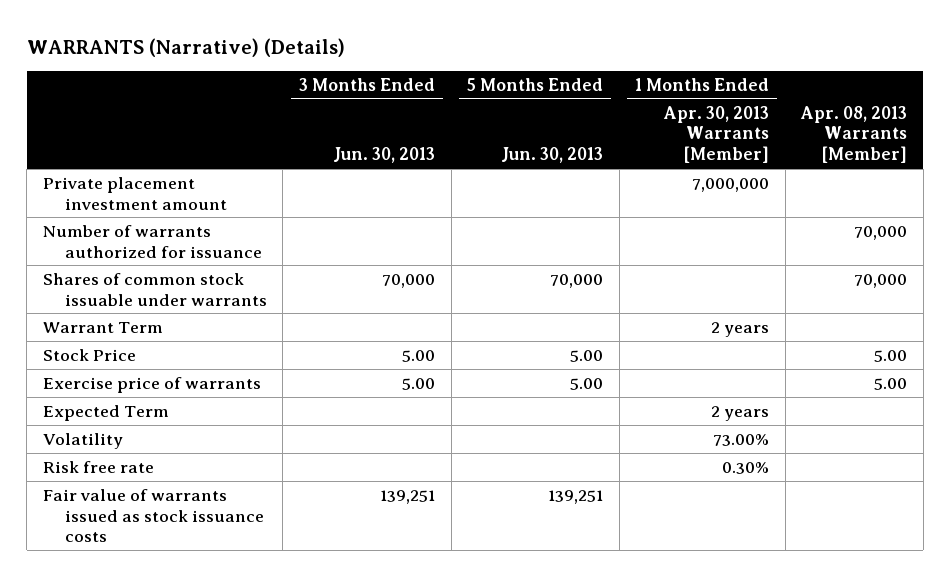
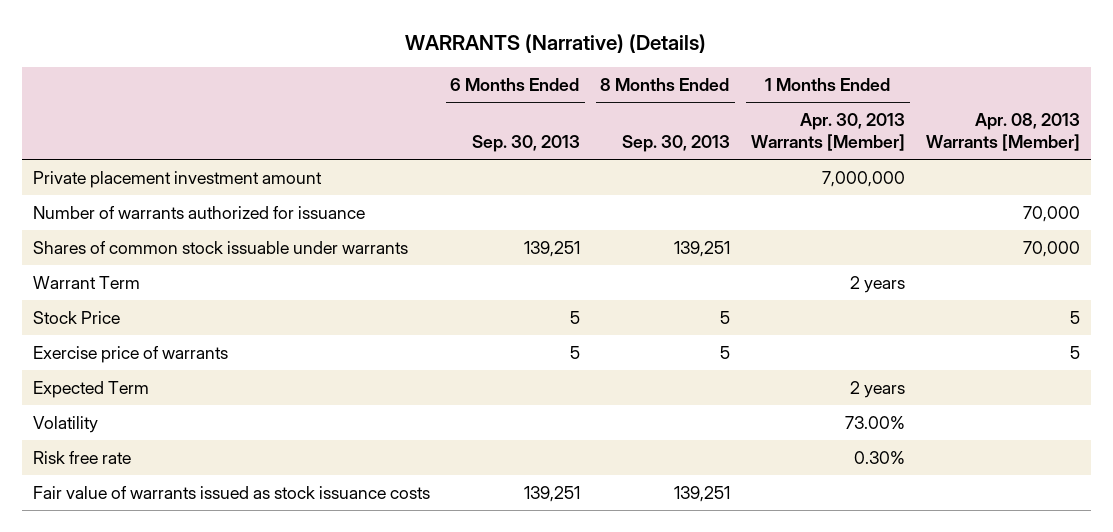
- | 3 Months Ended Jun. 30, 2013 | 5 Months Ended Jun. 30, 2013 | 1 Months Ended Apr. 30, 2013 Warrants [Member] | Apr. 08, 2013 Warrants [Member]
+ | 6 Months Ended Sep. 30, 2013 | 8 Months Ended Sep. 30, 2013 | 1 Months Ended Apr. 30, 2013 Warrants [Member] | Apr. 08, 2013 Warrants [Member]
- Stock Price | 5.00 | 5.00 | | 5.00
- Exercise price of warrants | 5.00 | 5.00 | | 5.00
+ Stock Price | 5 | 5 | | 5
+ Exercise price of warrants | 5 | 5 | | 5

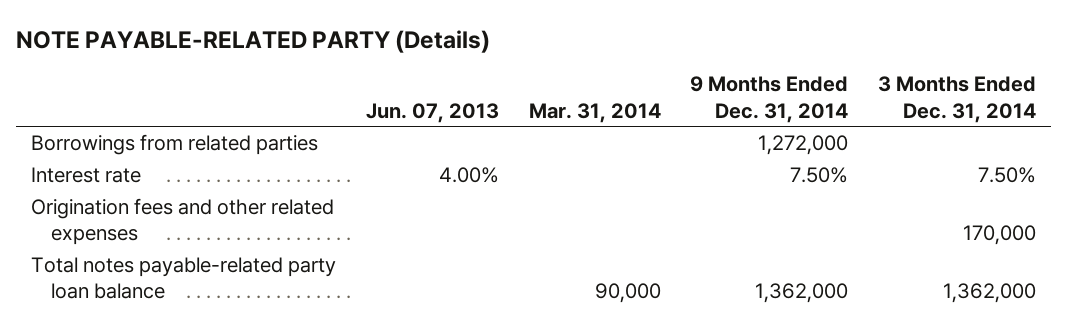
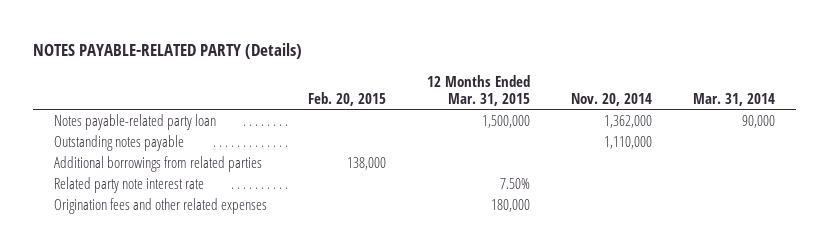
- NOTE PAYABLE-RELATED PARTY (Details)
+ NOTES PAYABLE-RELATED PARTY (Details)
- | Jun. 07, 2013 | Mar. 31, 2014 | 9 Months Ended Dec. 31, 2014 | 3 Months Ended Dec. 31, 2014
+ | Feb. 20, 2015 | 12 Months Ended Mar. 31, 2015 | Nov. 20, 2014 | Mar. 31, 2014
- Borrowings from related parties | | | 1,272,000 |
- Interest rate | 4.00% | | 7.50% | 7.50%
+ Notes payable-related party loan | | 1,500,000 | 1,362,000 | 90,000
+ Outstanding notes payable | | | 1,110,000 |
+ Additional borrowings from related parties | 138,000 | | |
+ Related party note interest rate | | 7.50% | |
- Total notes payable-related party loan balance | | 90,000 | 1,362,000 | 1,362,000

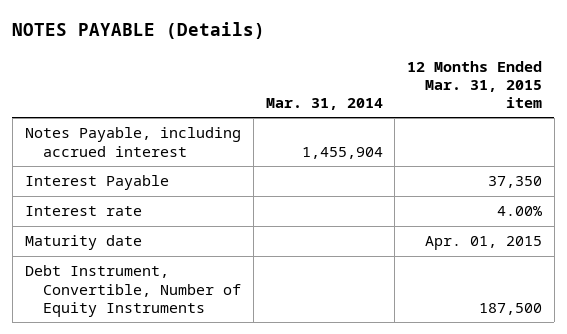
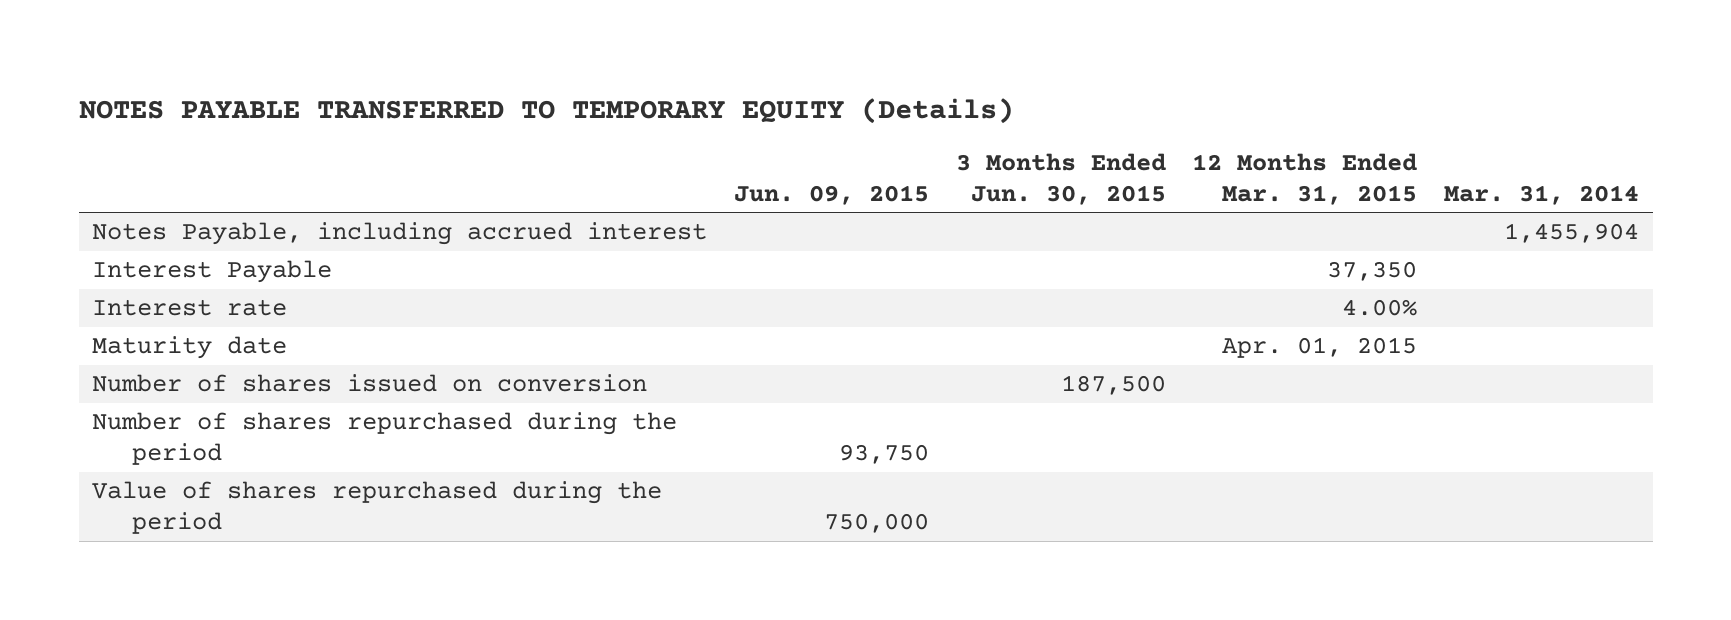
- NOTES PAYABLE (Details)
+ NOTES PAYABLE TRANSFERRED TO TEMPORARY EQUITY (Details)
- | Mar. 31, 2014 | 12 Months Ended Mar. 31, 2015 item
+ | Jun. 09, 2015 | 3 Months Ended Jun. 30, 2015 | 12 Months Ended Mar. 31, 2015 | Mar. 31, 2014
- Debt Instrument, Convertible, Number of Equity Instruments | | 187,500
+ Number of shares issued on conversion | | 187,500 | |
+ Number of shares repurchased during the period | 93,750 | | |
+ Value of shares repurchased during the period | 750,000 | | |

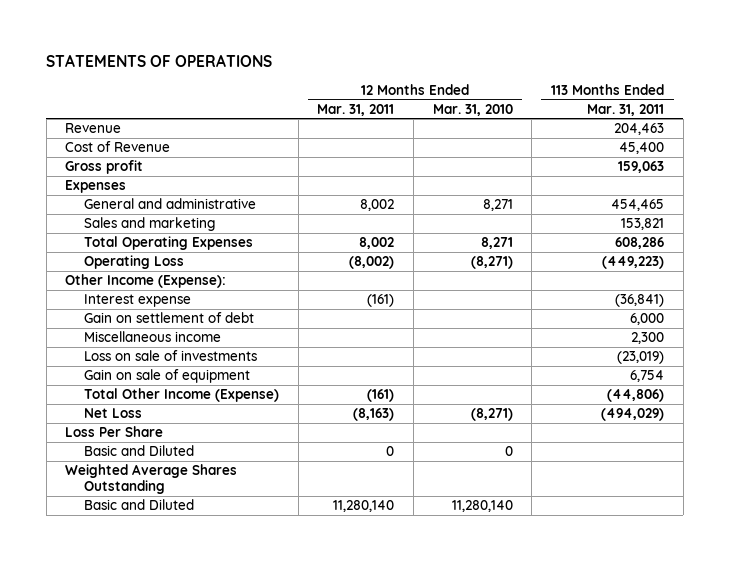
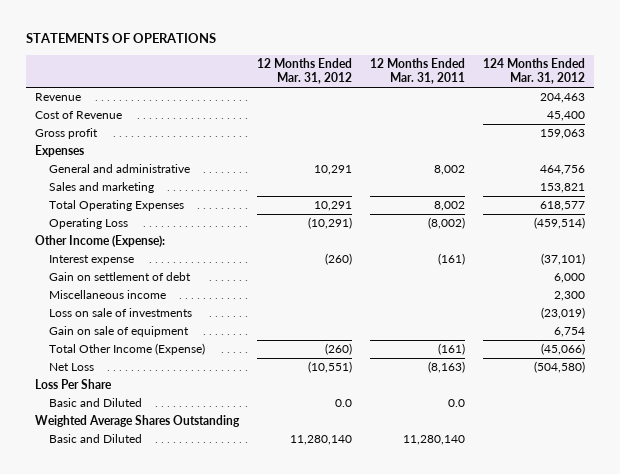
- | 12 Months Ended Mar. 31, 2011 | 12 Months Ended Mar. 31, 2010 | 113 Months Ended Mar. 31, 2011
+ | 12 Months Ended Mar. 31, 2012 | 12 Months Ended Mar. 31, 2011 | 124 Months Ended Mar. 31, 2012
- Basic and Diluted | 0 | 0 |
+ Basic and Diluted | 0.0 | 0.0 |

